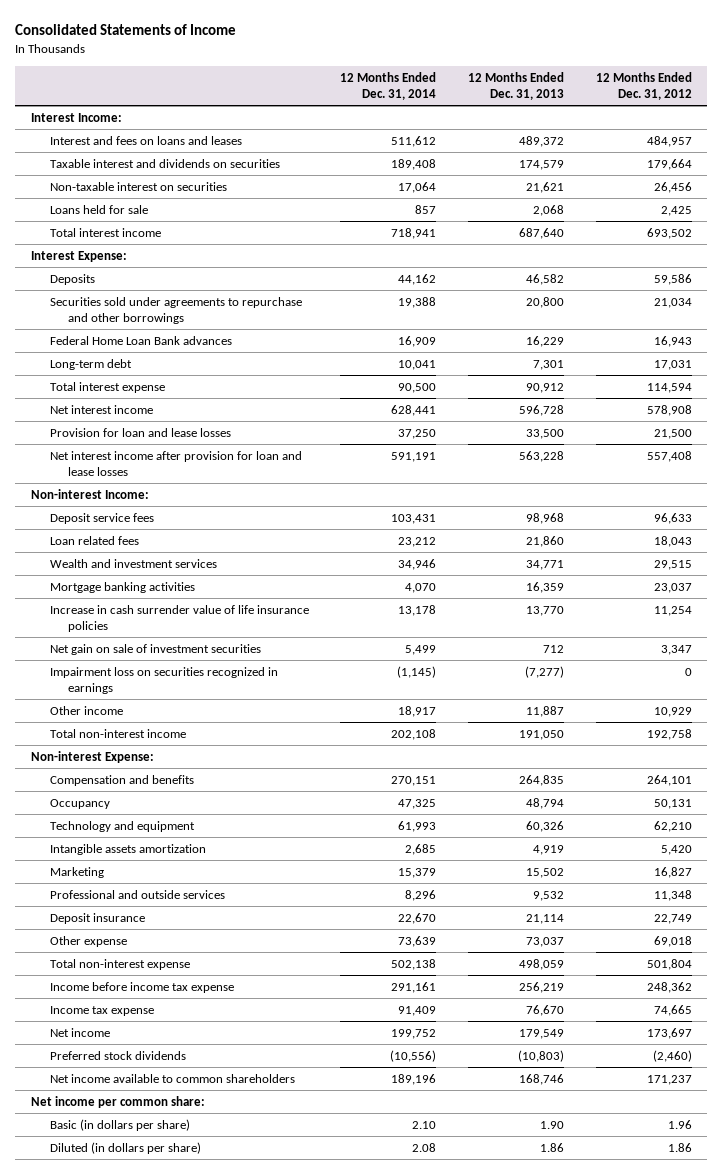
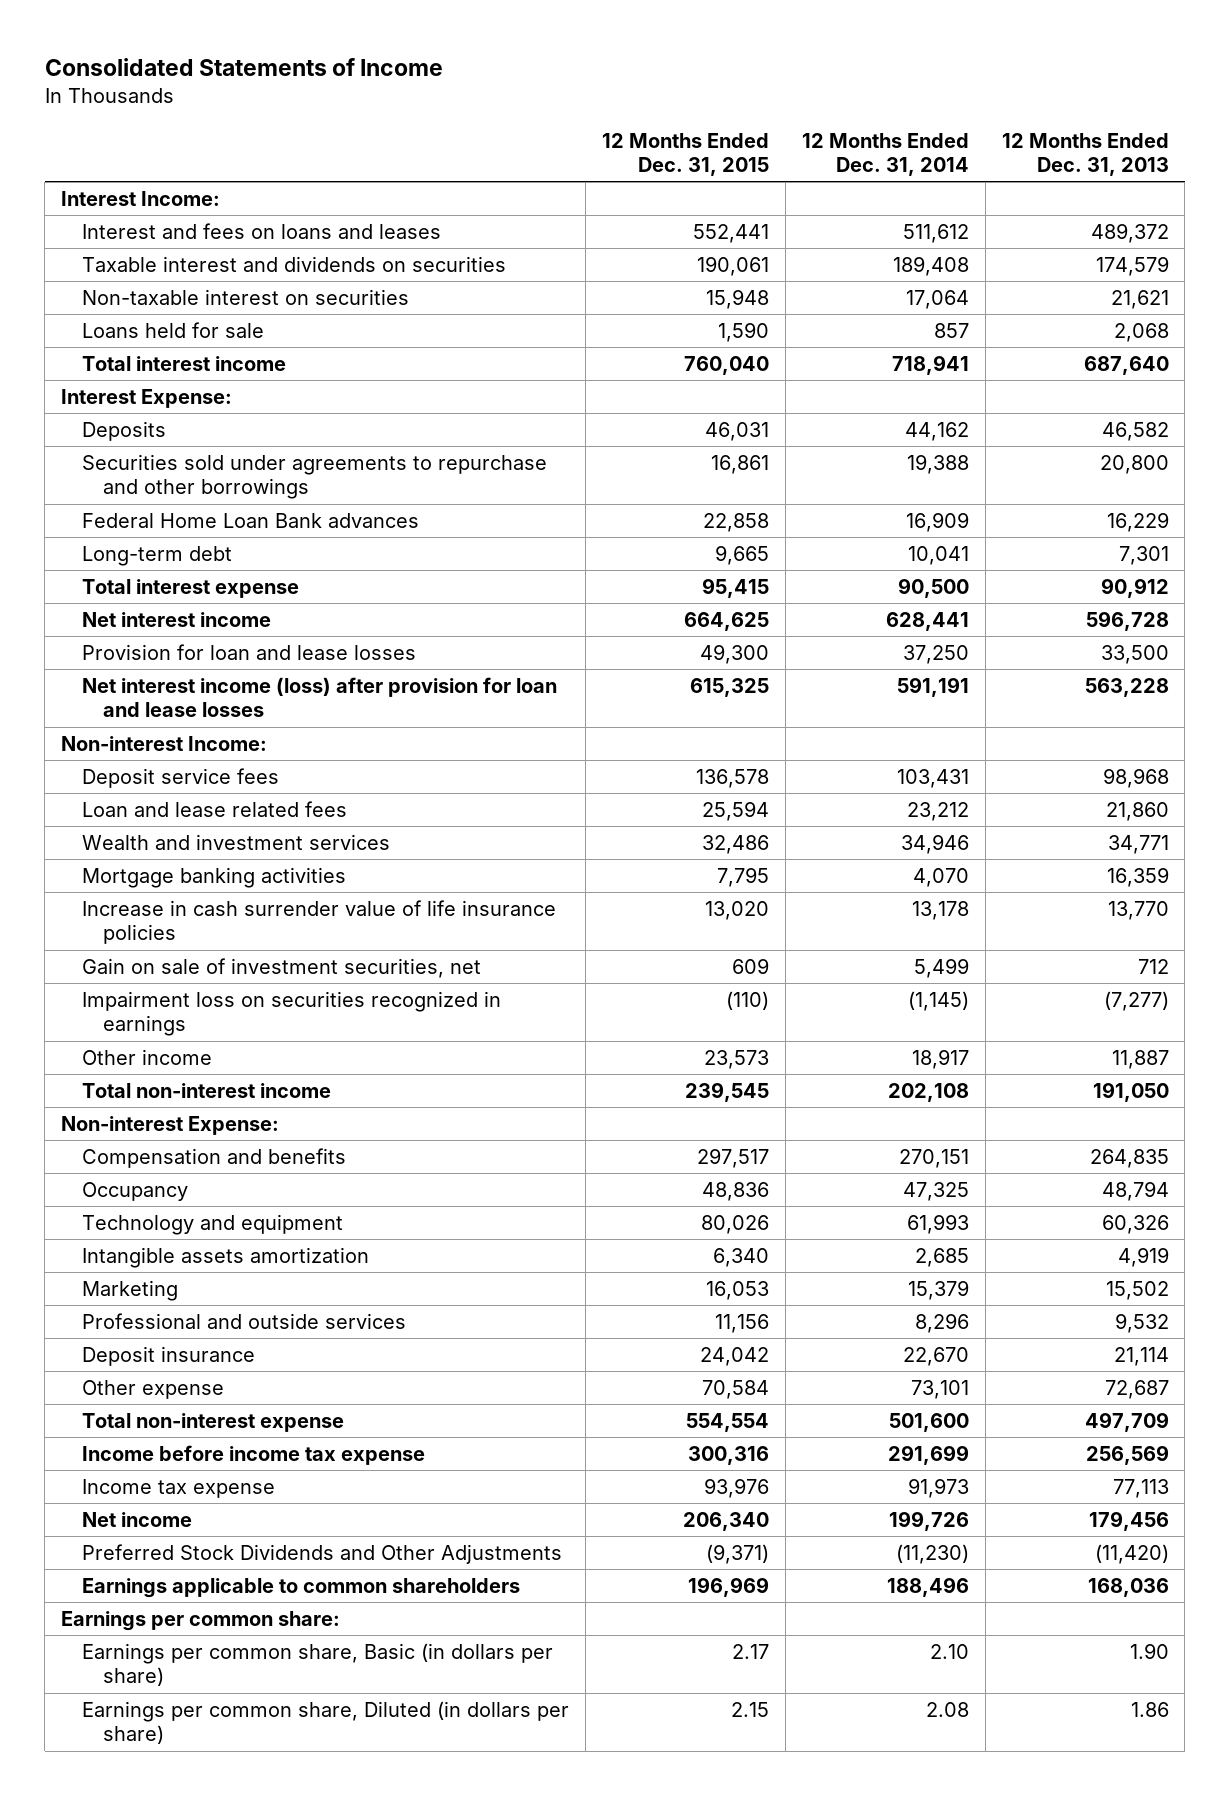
- | 12 Months Ended Dec. 31, 2014 | 12 Months Ended Dec. 31, 2013 | 12 Months Ended Dec. 31, 2012
+ | 12 Months Ended Dec. 31, 2015 | 12 Months Ended Dec. 31, 2014 | 12 Months Ended Dec. 31, 2013
- Net interest income after provision for loan and lease losses | 591,191 | 563,228 | 557,408
+ Net interest income (loss) after provision for loan and lease losses | 615,325 | 591,191 | 563,228
- Loan related fees | 23,212 | 21,860 | 18,043
+ Loan and lease related fees | 25,594 | 23,212 | 21,860
- Net gain on sale of investment securities | 5,499 | 712 | 3,347
+ Gain on sale of investment securities, net | 609 | 5,499 | 712
- Other expense | 73,639 | 73,037 | 69,018
- Total non-interest expense | 502,138 | 498,059 | 501,804
- Income before income tax expense | 291,161 | 256,219 | 248,362
- Income tax expense | 91,409 | 76,670 | 74,665
- Net income | 199,752 | 179,549 | 173,697
- Preferred stock dividends | (10,556) | (10,803) | (2,460)
- Net income available to common shareholders | 189,196 | 168,746 | 171,237
- Net income per common share:
- Basic (in dollars per share) | 2.10 | 1.90 | 1.96
- Diluted (in dollars per share) | 2.08 | 1.86 | 1.86
+ Other expense | 70,584 | 73,101 | 72,687
+ Total non-interest expense | 554,554 | 501,600 | 497,709
+ Income before income tax expense | 300,316 | 291,699 | 256,569
+ Income tax expense | 93,976 | 91,973 | 77,113
+ Net income | 206,340 | 199,726 | 179,456
+ Preferred Stock Dividends and Other Adjustments | (9,371) | (11,230) | (11,420)
+ Earnings applicable to common shareholders | 196,969 | 188,496 | 168,036
+ Earnings per common share:
+ Earnings per common share, Basic (in dollars per share) | 2.17 | 2.10 | 1.90
+ Earnings per common share, Diluted (in dollars per share) | 2.15 | 2.08 | 1.86

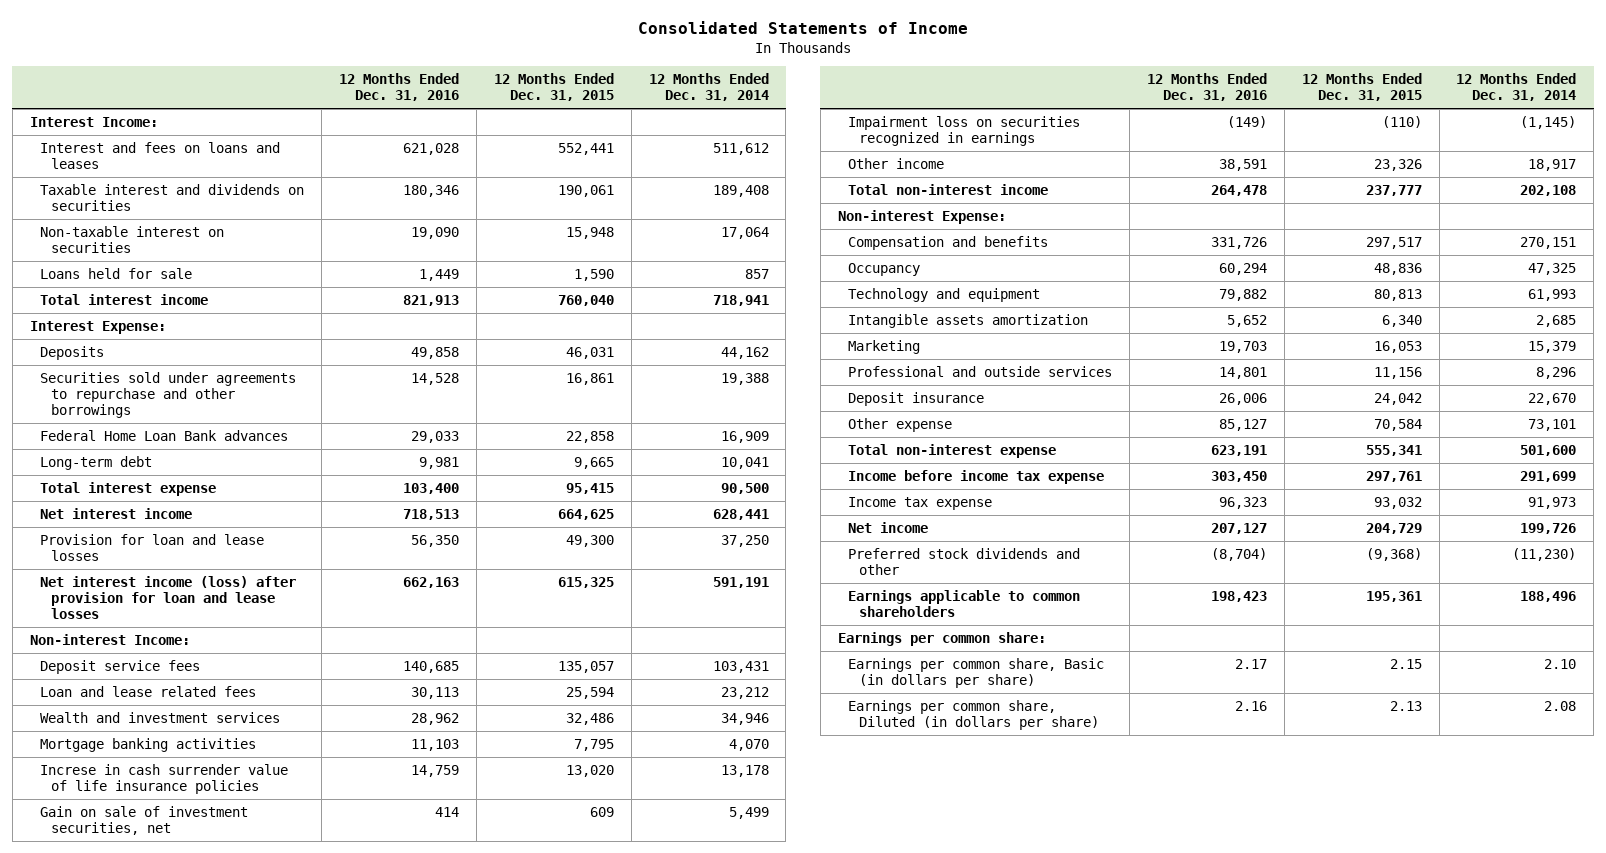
- | 12 Months Ended Dec. 31, 2015 | 12 Months Ended Dec. 31, 2014 | 12 Months Ended Dec. 31, 2013
+ | 12 Months Ended Dec. 31, 2016 | 12 Months Ended Dec. 31, 2015 | 12 Months Ended Dec. 31, 2014
- Deposit service fees | 136,578 | 103,431 | 98,968
+ Deposit service fees | 140,685 | 135,057 | 103,431
- Increase in cash surrender value of life insurance policies | 13,020 | 13,178 | 13,770
+ Increse in cash surrender value of life insurance policies | 14,759 | 13,020 | 13,178
- Other income | 23,573 | 18,917 | 11,887
- Total non-interest income | 239,545 | 202,108 | 191,050
+ Other income | 38,591 | 23,326 | 18,917
+ Total non-interest income | 264,478 | 237,777 | 202,108
- Technology and equipment | 80,026 | 61,993 | 60,326
+ Technology and equipment | 79,882 | 80,813 | 61,993
- Total non-interest expense | 554,554 | 501,600 | 497,709
- Income before income tax expense | 300,316 | 291,699 | 256,569
- Income tax expense | 93,976 | 91,973 | 77,113
- Net income | 206,340 | 199,726 | 179,456
- Preferred Stock Dividends and Other Adjustments | (9,371) | (11,230) | (11,420)
- Earnings applicable to common shareholders | 196,969 | 188,496 | 168,036
+ Total non-interest expense | 623,191 | 555,341 | 501,600
+ Income before income tax expense | 303,450 | 297,761 | 291,699
+ Income tax expense | 96,323 | 93,032 | 91,973
+ Net income | 207,127 | 204,729 | 199,726
+ Preferred stock dividends and other | (8,704) | (9,368) | (11,230)
+ Earnings applicable to common shareholders | 198,423 | 195,361 | 188,496
- Earnings per common share, Basic (in dollars per share) | 2.17 | 2.10 | 1.90
- Earnings per common share, Diluted (in dollars per share) | 2.15 | 2.08 | 1.86
+ Earnings per common share, Basic (in dollars per share) | 2.17 | 2.15 | 2.10
+ Earnings per common share, Diluted (in dollars per share) | 2.16 | 2.13 | 2.08

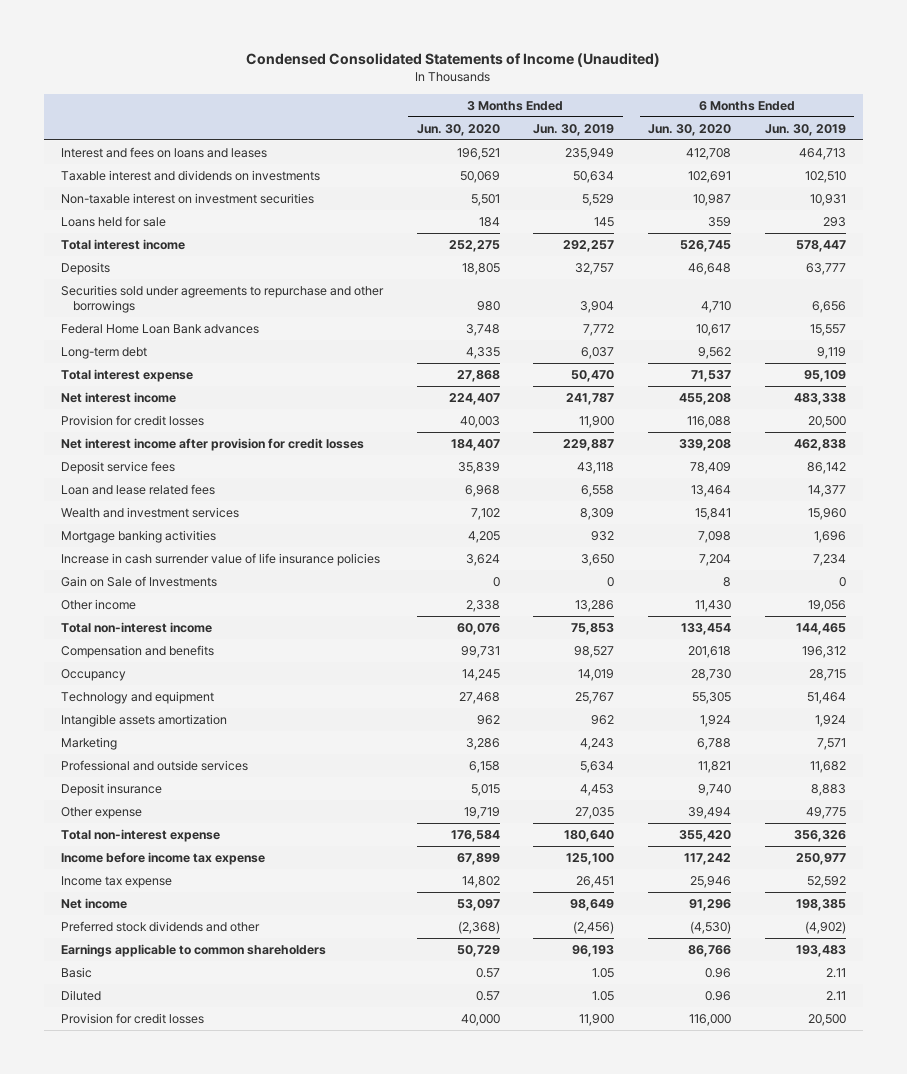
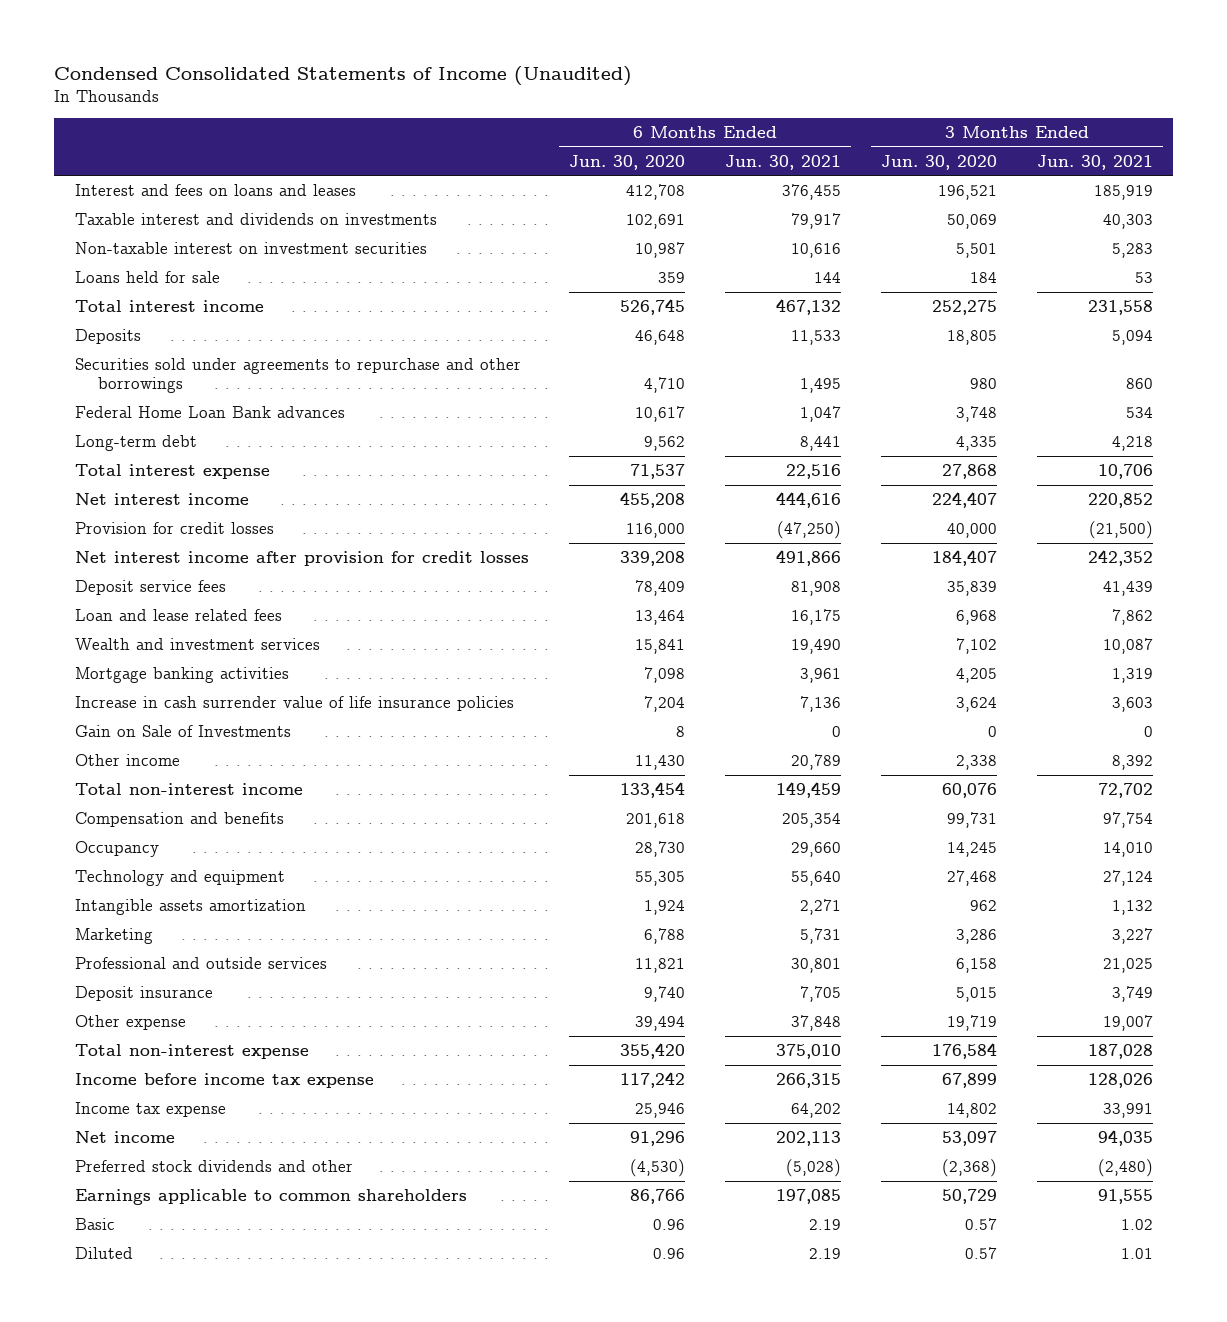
- | 3 Months Ended Jun. 30, 2020 | 3 Months Ended Jun. 30, 2019 | 6 Months Ended Jun. 30, 2020 | 6 Months Ended Jun. 30, 2019
+ | 6 Months Ended Jun. 30, 2020 | 6 Months Ended Jun. 30, 2021 | 3 Months Ended Jun. 30, 2020 | 3 Months Ended Jun. 30, 2021
- Provision for credit losses | 40,003 | 11,900 | 116,088 | 20,500
moved up: Provision for credit losses | 116,000 | (47,250) | 40,000 | (21,500)

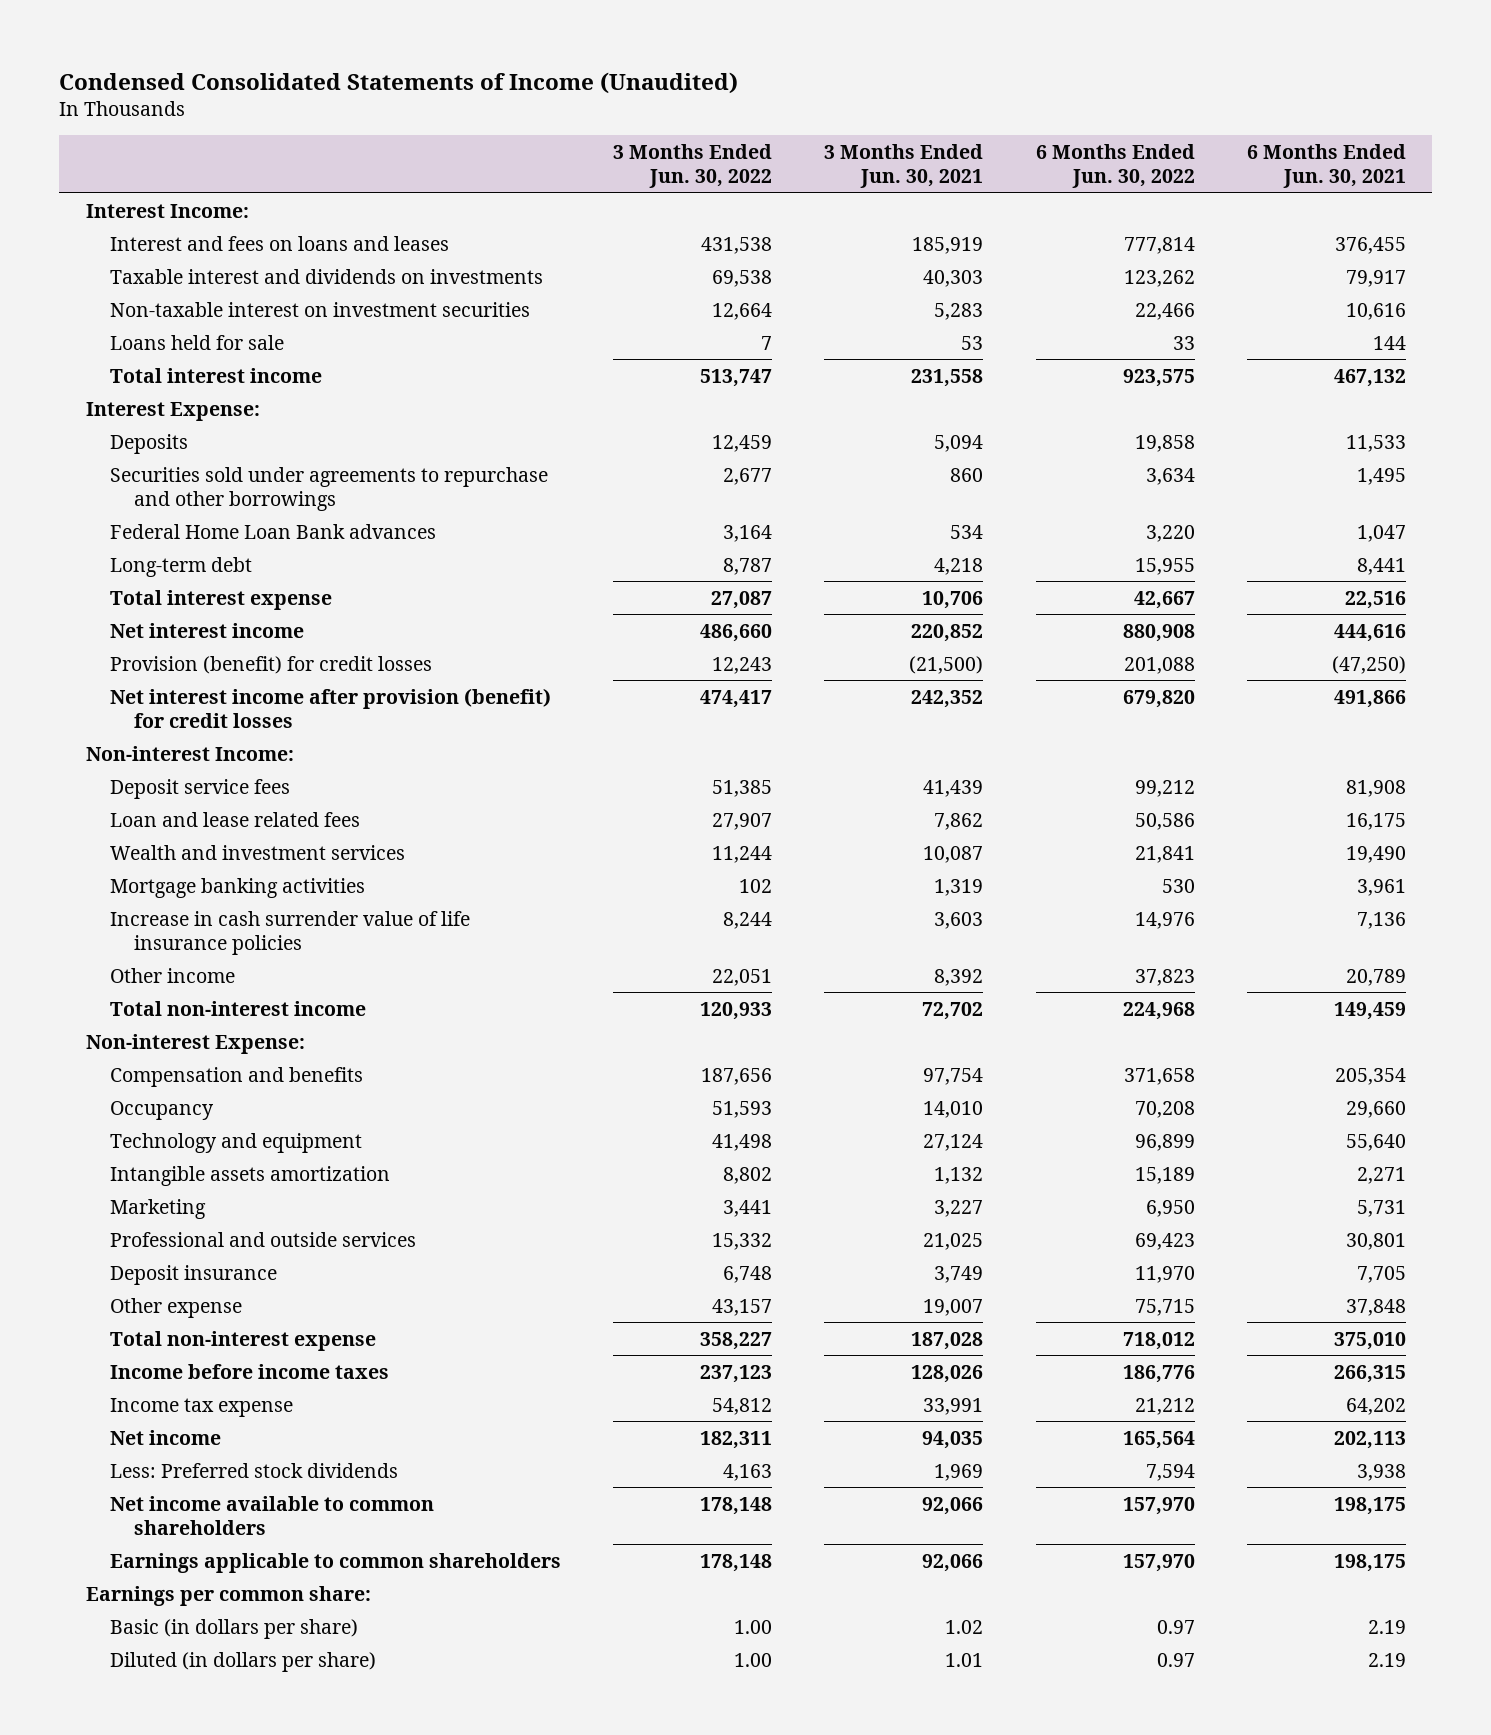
- | 6 Months Ended Jun. 30, 2020 | 6 Months Ended Jun. 30, 2021 | 3 Months Ended Jun. 30, 2020 | 3 Months Ended Jun. 30, 2021
+ | 3 Months Ended Jun. 30, 2022 | 3 Months Ended Jun. 30, 2021 | 6 Months Ended Jun. 30, 2022 | 6 Months Ended Jun. 30, 2021
+ Interest Income:
+ Interest Expense:
- Provision for credit losses | 116,000 | (47,250) | 40,000 | (21,500)
- Net interest income after provision for credit losses | 339,208 | 491,866 | 184,407 | 242,352
+ Provision (benefit) for credit losses | 12,243 | (21,500) | 201,088 | (47,250)
+ Net interest income after provision (benefit) for credit losses | 474,417 | 242,352 | 679,820 | 491,866
+ Non-interest Income:
- Gain on Sale of Investments | 8 | 0 | 0 | 0
+ Non-interest Expense:
- Income before income tax expense | 117,242 | 266,315 | 67,899 | 128,026
+ Income before income taxes | 237,123 | 128,026 | 186,776 | 266,315
- Preferred stock dividends and other | (4,530) | (5,028) | (2,368) | (2,480)
- Earnings applicable to common shareholders | 86,766 | 197,085 | 50,729 | 91,555
- Basic | 0.96 | 2.19 | 0.57 | 1.02
- Diluted | 0.96 | 2.19 | 0.57 | 1.01
+ Less: Preferred stock dividends | 4,163 | 1,969 | 7,594 | 3,938
+ Net income available to common shareholders | 178,148 | 92,066 | 157,970 | 198,175
+ Earnings applicable to common shareholders | 178,148 | 92,066 | 157,970 | 198,175
+ Earnings per common share:
+ Basic (in dollars per share) | 1.00 | 1.02 | 0.97 | 2.19
+ Diluted (in dollars per share) | 1.00 | 1.01 | 0.97 | 2.19

